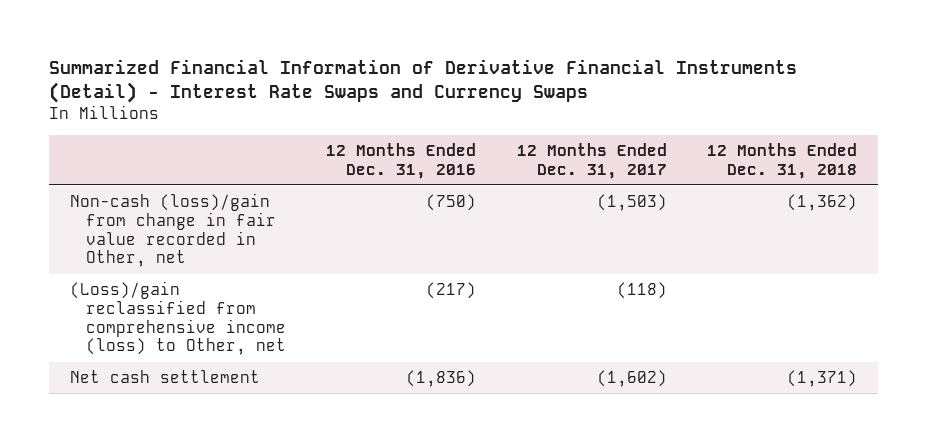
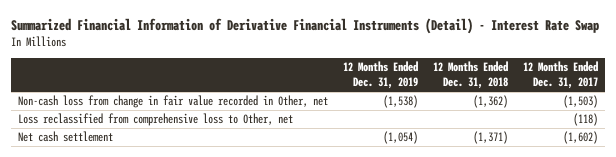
- Summarized Financial Information of Derivative Financial Instruments (Detail) - Interest Rate Swaps and Currency Swaps
+ Summarized Financial Information of Derivative Financial Instruments (Detail) - Interest Rate Swap
- | 12 Months Ended Dec. 31, 2016 | 12 Months Ended Dec. 31, 2017 | 12 Months Ended Dec. 31, 2018
+ | 12 Months Ended Dec. 31, 2019 | 12 Months Ended Dec. 31, 2018 | 12 Months Ended Dec. 31, 2017
- Non-cash (loss)/gain from change in fair value recorded in Other, net | (750) | (1,503) | (1,362)
- (Loss)/gain reclassified from comprehensive income (loss) to Other, net | (217) | (118) |
+ Non-cash loss from change in fair value recorded in Other, net | (1,538) | (1,362) | (1,503)
+ Loss reclassified from comprehensive loss to Other, net | | | (118)

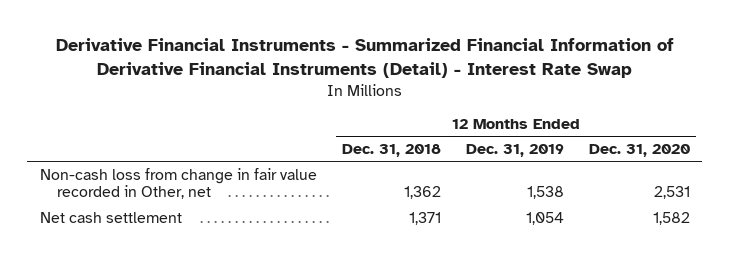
- Summarized Financial Information of Derivative Financial Instruments (Detail) - Interest Rate Swap
+ Derivative Financial Instruments - Summarized Financial Information of Derivative Financial Instruments (Detail) - Interest Rate Swap
- | 12 Months Ended Dec. 31, 2019 | 12 Months Ended Dec. 31, 2018 | 12 Months Ended Dec. 31, 2017
+ | 12 Months Ended Dec. 31, 2018 | 12 Months Ended Dec. 31, 2019 | 12 Months Ended Dec. 31, 2020
- Non-cash loss from change in fair value recorded in Other, net | (1,538) | (1,362) | (1,503)
- Loss reclassified from comprehensive loss to Other, net | | | (118)
- Net cash settlement | (1,054) | (1,371) | (1,602)
+ Non-cash loss from change in fair value recorded in Other, net | 1,362 | 1,538 | 2,531
+ Net cash settlement | 1,371 | 1,054 | 1,582

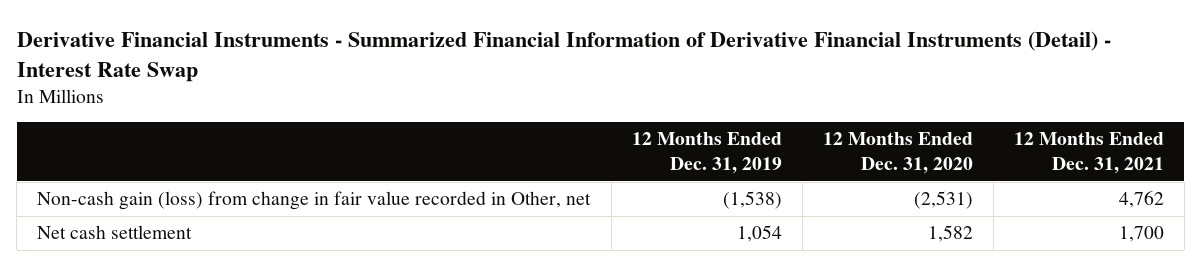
- | 12 Months Ended Dec. 31, 2018 | 12 Months Ended Dec. 31, 2019 | 12 Months Ended Dec. 31, 2020
+ | 12 Months Ended Dec. 31, 2019 | 12 Months Ended Dec. 31, 2020 | 12 Months Ended Dec. 31, 2021
- Non-cash loss from change in fair value recorded in Other, net | 1,362 | 1,538 | 2,531
+ Non-cash gain (loss) from change in fair value recorded in Other, net | (1,538) | (2,531) | 4,762

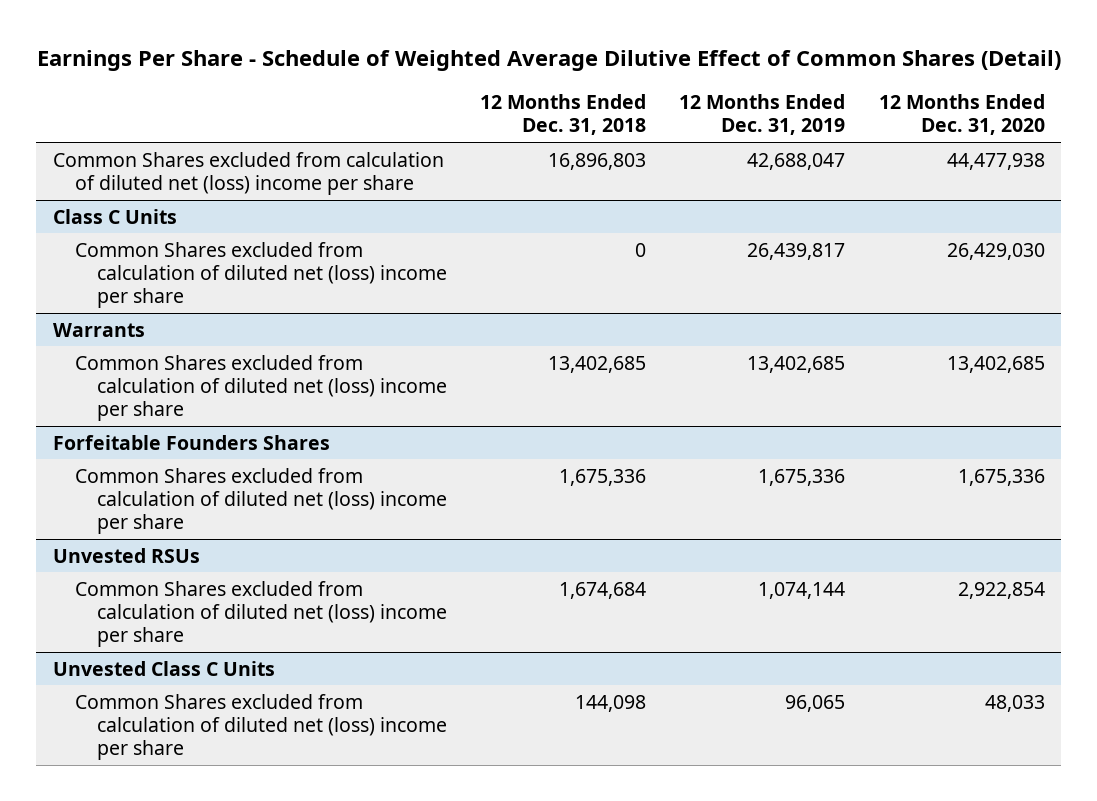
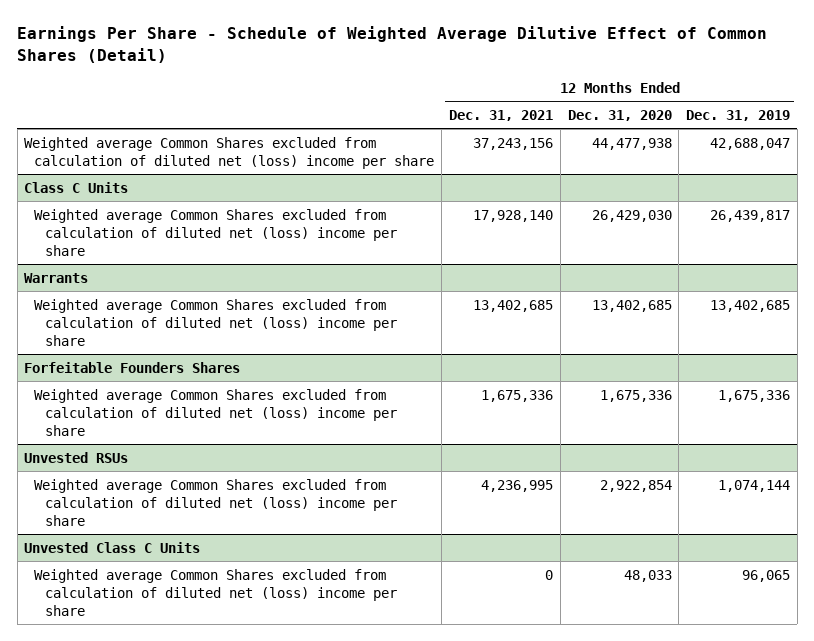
- | 12 Months Ended Dec. 31, 2018 | 12 Months Ended Dec. 31, 2019 | 12 Months Ended Dec. 31, 2020
+ | 12 Months Ended Dec. 31, 2021 | 12 Months Ended Dec. 31, 2020 | 12 Months Ended Dec. 31, 2019
- Common Shares excluded from calculation of diluted net (loss) income per share | 16,896,803 | 42,688,047 | 44,477,938
+ Weighted average Common Shares excluded from calculation of diluted net (loss) income per share | 37,243,156 | 44,477,938 | 42,688,047
@ Class C Units
- Common Shares excluded from calculation of diluted net (loss) income per share | 0 | 26,439,817 | 26,429,030
+ Weighted average Common Shares excluded from calculation of diluted net (loss) income per share | 17,928,140 | 26,429,030 | 26,439,817
@ Warrants
- Common Shares excluded from calculation of diluted net (loss) income per share | 13,402,685 | 13,402,685 | 13,402,685
+ Weighted average Common Shares excluded from calculation of diluted net (loss) income per share | 13,402,685 | 13,402,685 | 13,402,685
@ Forfeitable Founders Shares
- Common Shares excluded from calculation of diluted net (loss) income per share | 1,675,336 | 1,675,336 | 1,675,336
+ Weighted average Common Shares excluded from calculation of diluted net (loss) income per share | 1,675,336 | 1,675,336 | 1,675,336
@ Unvested RSUs
- Common Shares excluded from calculation of diluted net (loss) income per share | 1,674,684 | 1,074,144 | 2,922,854
+ Weighted average Common Shares excluded from calculation of diluted net (loss) income per share | 4,236,995 | 2,922,854 | 1,074,144
@ Unvested Class C Units
- Common Shares excluded from calculation of diluted net (loss) income per share | 144,098 | 96,065 | 48,033
+ Weighted average Common Shares excluded from calculation of diluted net (loss) income per share | 0 | 48,033 | 96,065

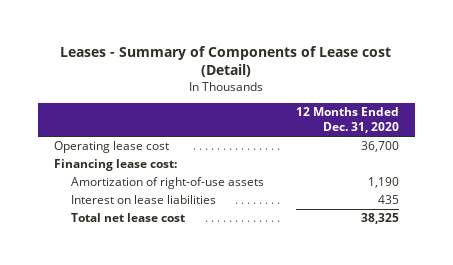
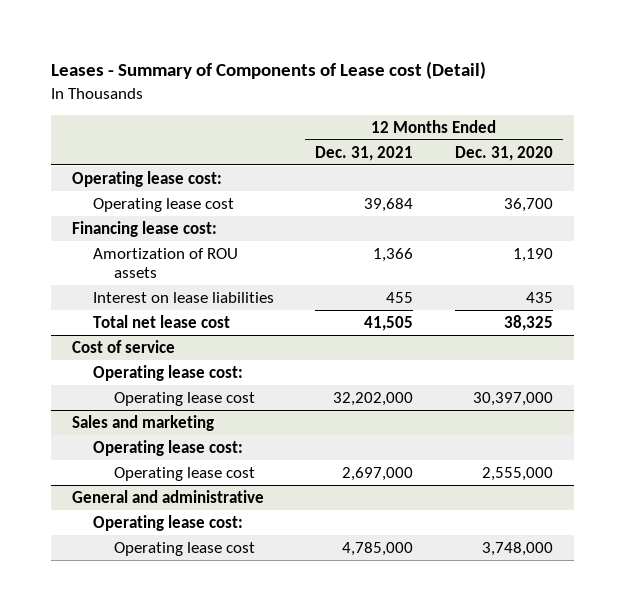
- | 12 Months Ended Dec. 31, 2020
+ | 12 Months Ended Dec. 31, 2021 | 12 Months Ended Dec. 31, 2020
+ Operating lease cost:
- Amortization of right-of-use assets | 1,190
+ Amortization of ROU assets | 1,366 | 1,190
+ Cost of service
+ Operating lease cost:
+ Operating lease cost | 32,202,000 | 30,397,000
+ Sales and marketing
+ Operating lease cost:
+ Operating lease cost | 2,697,000 | 2,555,000
+ General and administrative
+ Operating lease cost:
+ Operating lease cost | 4,785,000 | 3,748,000

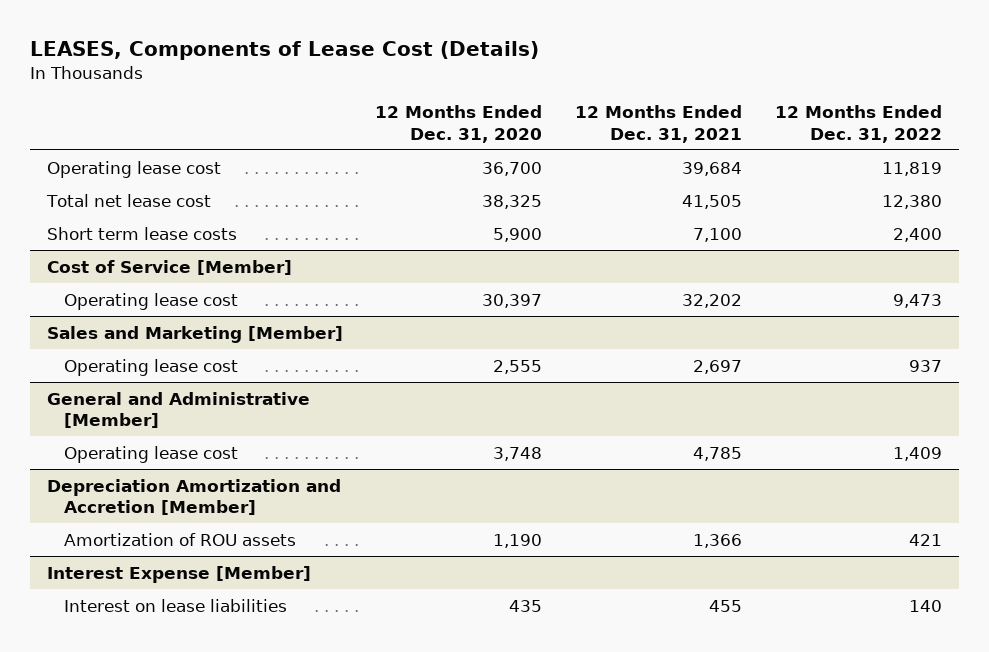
- Leases - Summary of Components of Lease cost (Detail)
+ LEASES, Components of Lease Cost (Details)
- | 12 Months Ended Dec. 31, 2021 | 12 Months Ended Dec. 31, 2020
+ | 12 Months Ended Dec. 31, 2020 | 12 Months Ended Dec. 31, 2021 | 12 Months Ended Dec. 31, 2022
- Operating lease cost:
- Financing lease cost:
moved up: Total net lease cost | 38,325 | 41,505 | 12,380
+ Short term lease costs | 5,900 | 7,100 | 2,400
+ Cost of Service [Member]
+ Operating lease cost | 30,397 | 32,202 | 9,473
+ Sales and Marketing [Member]
+ Operating lease cost | 2,555 | 2,697 | 937
+ General and Administrative [Member]
+ Operating lease cost | 3,748 | 4,785 | 1,409
+ Depreciation Amortization and Accretion [Member]
+ Interest Expense [Member]
- Cost of service
- Operating lease cost:
- Operating lease cost | 32,202,000 | 30,397,000
- Sales and marketing
- Operating lease cost:
- Operating lease cost | 2,697,000 | 2,555,000
- General and administrative
- Operating lease cost:
- Operating lease cost | 4,785,000 | 3,748,000

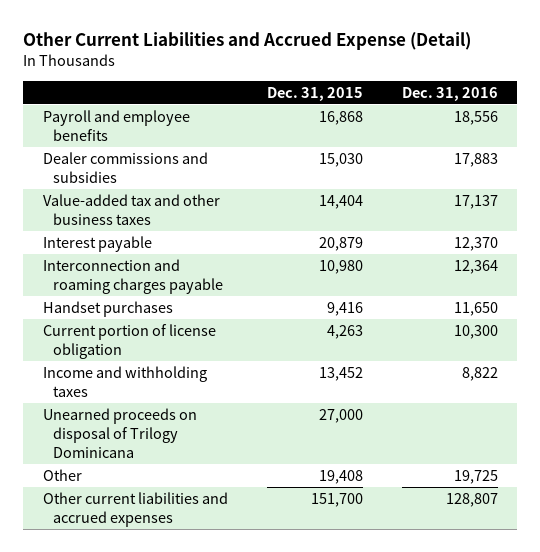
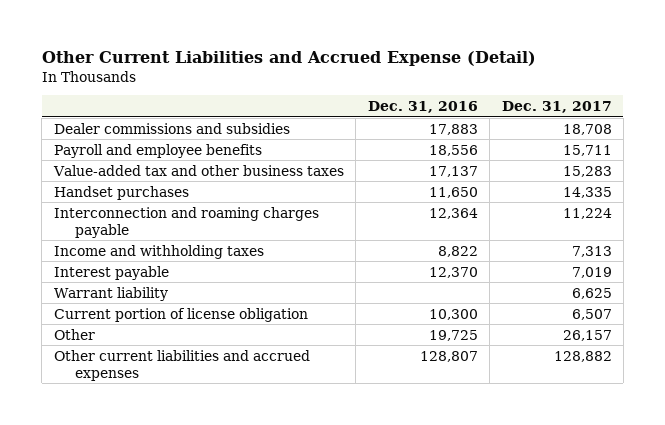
- | Dec. 31, 2015 | Dec. 31, 2016
+ | Dec. 31, 2016 | Dec. 31, 2017
moved down: Payroll and employee benefits | 18,556 | 15,711
moved down: Interconnection and roaming charges payable | 12,364 | 11,224
- Unearned proceeds on disposal of Trilogy Dominicana | 27,000 |
moved down: Interest payable | 12,370 | 7,019
+ Warrant liability | | 6,625
moved down: Current portion of license obligation | 10,300 | 6,507

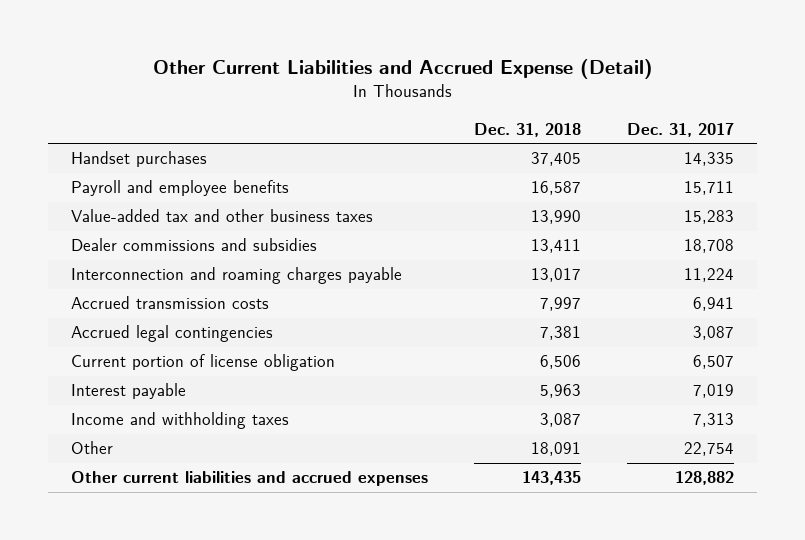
- | Dec. 31, 2016 | Dec. 31, 2017
+ | Dec. 31, 2018 | Dec. 31, 2017
moved up: Handset purchases | 37,405 | 14,335
moved down: Dealer commissions and subsidies | 13,411 | 18,708
- Warrant liability | | 6,625
+ Accrued transmission costs | 7,997 | 6,941
+ Accrued legal contingencies | 7,381 | 3,087
- Other | 19,725 | 26,157
moved down: Interest payable | 5,963 | 7,019
moved down: Income and withholding taxes | 3,087 | 7,313
+ Other | 18,091 | 22,754

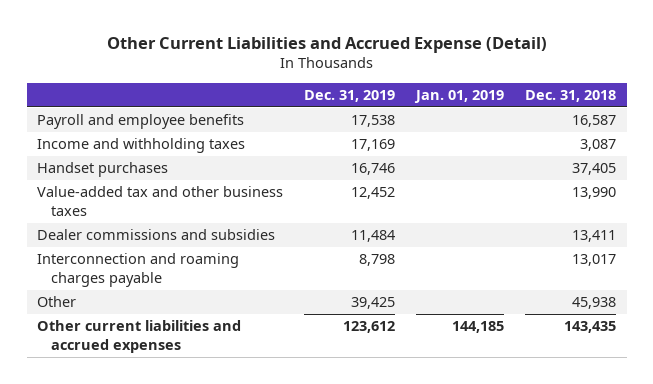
- | Dec. 31, 2018 | Dec. 31, 2017
+ | Dec. 31, 2019 | Jan. 01, 2019 | Dec. 31, 2018
moved up: Income and withholding taxes | 17,169 | | 3,087
moved down: Handset purchases | 16,746 | | 37,405
- Accrued transmission costs | 7,997 | 6,941
- Accrued legal contingencies | 7,381 | 3,087
- Current portion of license obligation | 6,506 | 6,507
- Interest payable | 5,963 | 7,019
- Other | 18,091 | 22,754
+ Other | 39,425 | | 45,938

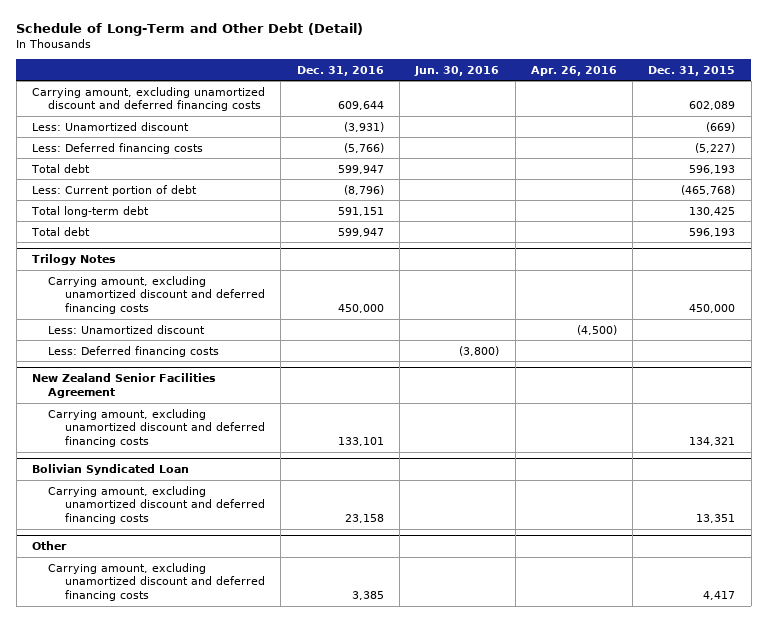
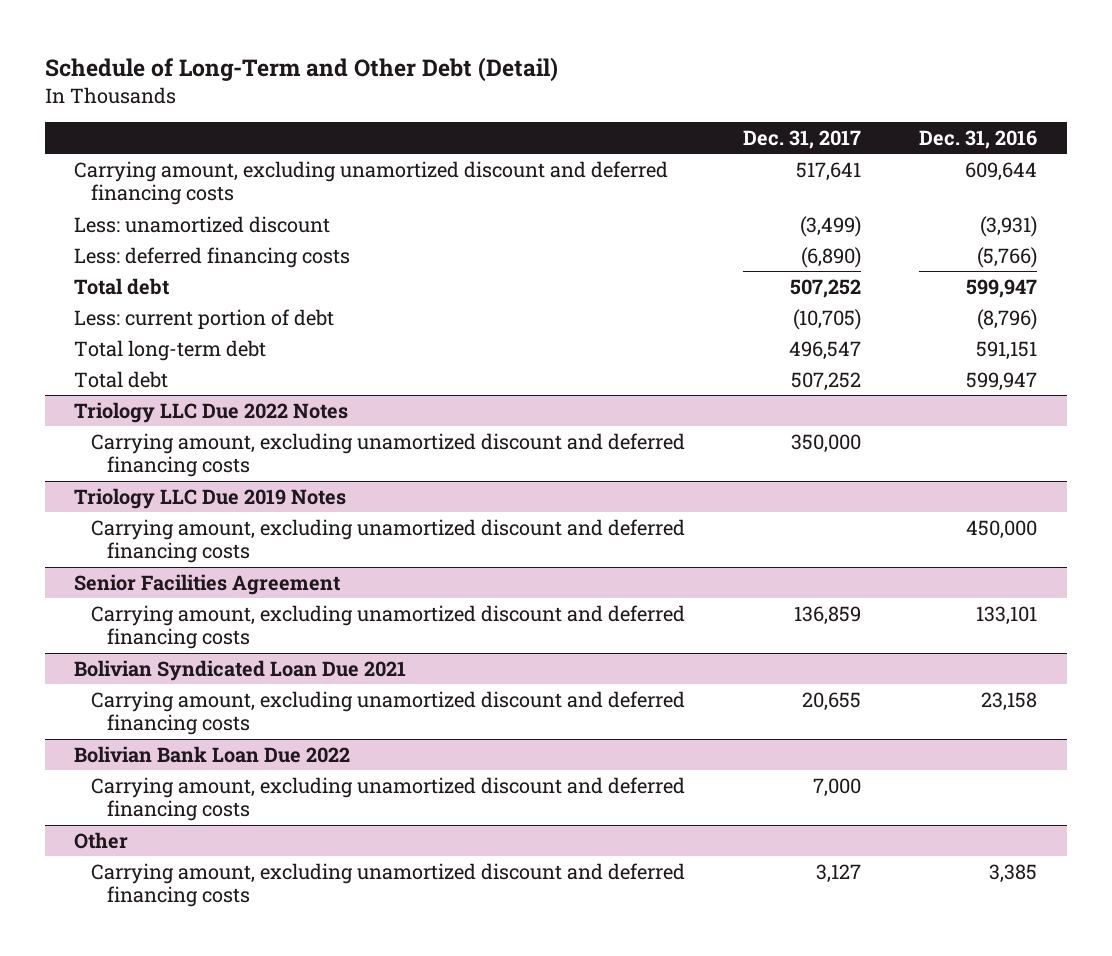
- | Dec. 31, 2016 | Jun. 30, 2016 | Apr. 26, 2016 | Dec. 31, 2015
+ | Dec. 31, 2017 | Dec. 31, 2016
- Less: Unamortized discount | (3,931) | | | (669)
- Less: Deferred financing costs | (5,766) | | | (5,227)
+ Less: unamortized discount | (3,499) | (3,931)
+ Less: deferred financing costs | (6,890) | (5,766)
- Less: Current portion of debt | (8,796) | | | (465,768)
+ Less: current portion of debt | (10,705) | (8,796)
- Trilogy Notes
+ Triology LLC Due 2022 Notes
+ Carrying amount, excluding unamortized discount and deferred financing costs | 350,000 |
+ Triology LLC Due 2019 Notes
- Less: Unamortized discount | | | (4,500) |
- Less: Deferred financing costs | | (3,800) | |
- New Zealand Senior Facilities Agreement
+ Senior Facilities Agreement
- Bolivian Syndicated Loan
+ Bolivian Syndicated Loan Due 2021
+ Bolivian Bank Loan Due 2022
+ Carrying amount, excluding unamortized discount and deferred financing costs | 7,000 |

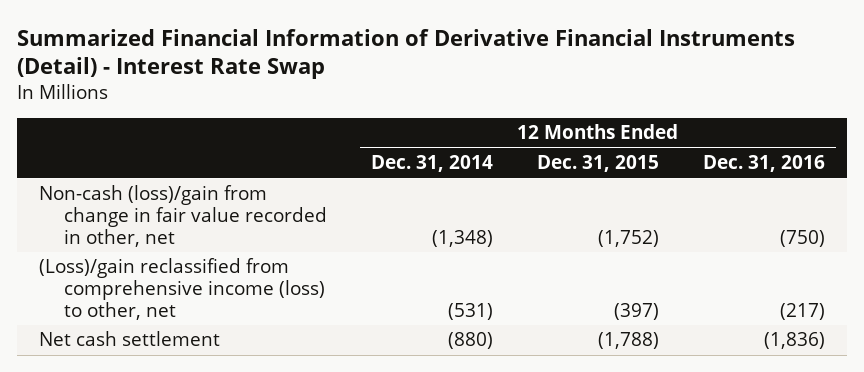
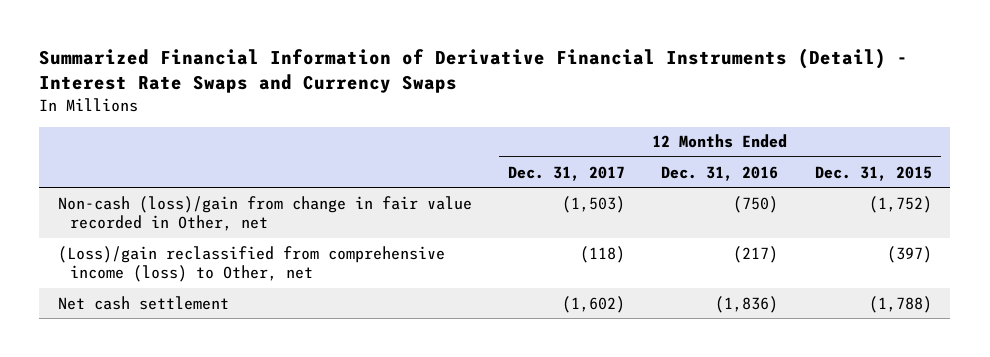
- Summarized Financial Information of Derivative Financial Instruments (Detail) - Interest Rate Swap
+ Summarized Financial Information of Derivative Financial Instruments (Detail) - Interest Rate Swaps and Currency Swaps
- | 12 Months Ended Dec. 31, 2014 | 12 Months Ended Dec. 31, 2015 | 12 Months Ended Dec. 31, 2016
+ | 12 Months Ended Dec. 31, 2017 | 12 Months Ended Dec. 31, 2016 | 12 Months Ended Dec. 31, 2015
- Non-cash (loss)/gain from change in fair value recorded in other, net | (1,348) | (1,752) | (750)
- (Loss)/gain reclassified from comprehensive income (loss) to other, net | (531) | (397) | (217)
+ Non-cash (loss)/gain from change in fair value recorded in Other, net | (1,503) | (750) | (1,752)
+ (Loss)/gain reclassified from comprehensive income (loss) to Other, net | (118) | (217) | (397)

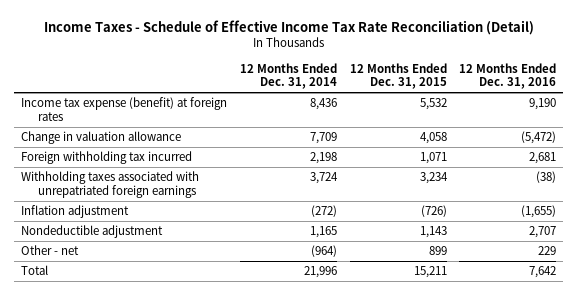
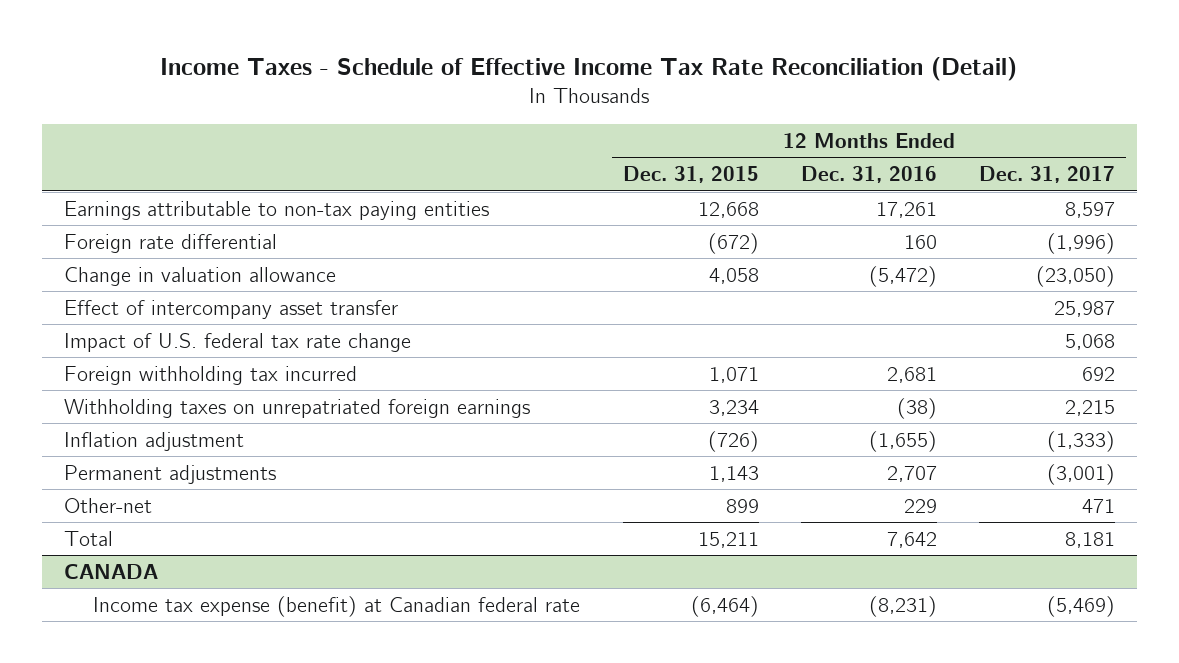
- | 12 Months Ended Dec. 31, 2014 | 12 Months Ended Dec. 31, 2015 | 12 Months Ended Dec. 31, 2016
+ | 12 Months Ended Dec. 31, 2015 | 12 Months Ended Dec. 31, 2016 | 12 Months Ended Dec. 31, 2017
- Income tax expense (benefit) at foreign rates | 8,436 | 5,532 | 9,190
+ Earnings attributable to non-tax paying entities | 12,668 | 17,261 | 8,597
+ Foreign rate differential | (672) | 160 | (1,996)
+ Effect of intercompany asset transfer | | | 25,987
+ Impact of U.S. federal tax rate change | | | 5,068
- Withholding taxes associated with unrepatriated foreign earnings | 3,724 | 3,234 | (38)
+ Withholding taxes on unrepatriated foreign earnings | 3,234 | (38) | 2,215
- Nondeductible adjustment | 1,165 | 1,143 | 2,707
- Other - net | (964) | 899 | 229
+ Permanent adjustments | 1,143 | 2,707 | (3,001)
+ Other-net | 899 | 229 | 471
+ CANADA
+ Income tax expense (benefit) at Canadian federal rate | (6,464) | (8,231) | (5,469)

